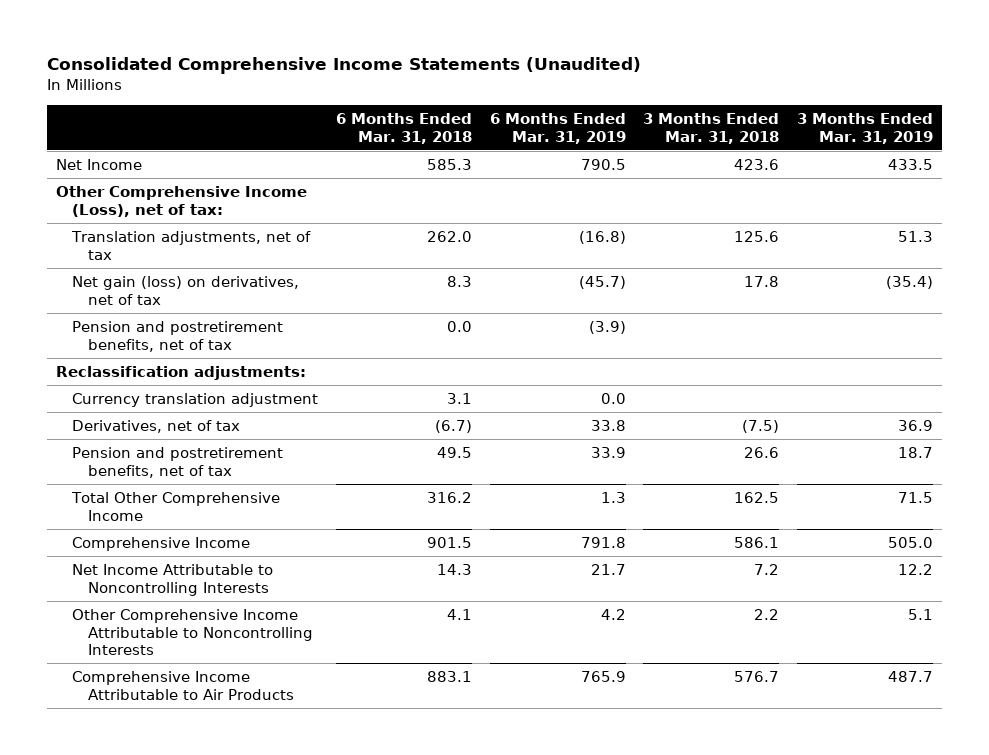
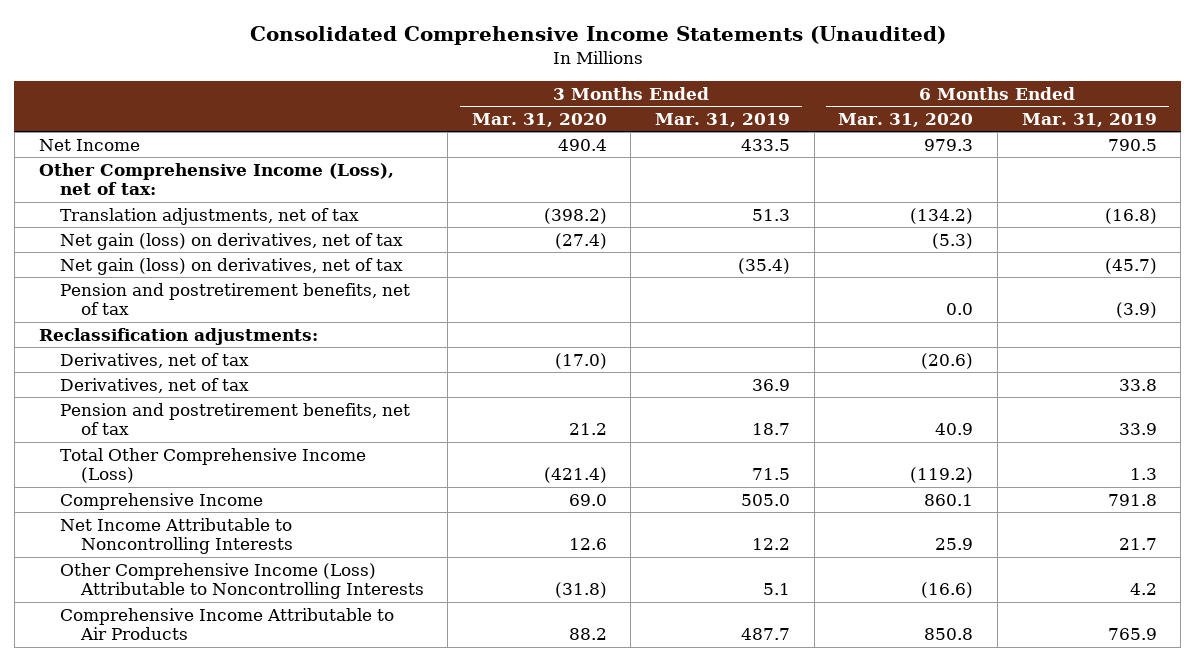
- | 6 Months Ended Mar. 31, 2018 | 6 Months Ended Mar. 31, 2019 | 3 Months Ended Mar. 31, 2018 | 3 Months Ended Mar. 31, 2019
+ | 3 Months Ended Mar. 31, 2020 | 3 Months Ended Mar. 31, 2019 | 6 Months Ended Mar. 31, 2020 | 6 Months Ended Mar. 31, 2019
+ Net gain (loss) on derivatives, net of tax | (27.4) | | (5.3) |
- Currency translation adjustment | 3.1 | 0.0 | |
+ Derivatives, net of tax | (17.0) | | (20.6) |
- Total Other Comprehensive Income | 316.2 | 1.3 | 162.5 | 71.5
+ Total Other Comprehensive Income (Loss) | (421.4) | 71.5 | (119.2) | 1.3
- Other Comprehensive Income Attributable to Noncontrolling Interests | 4.1 | 4.2 | 2.2 | 5.1
+ Other Comprehensive Income (Loss) Attributable to Noncontrolling Interests | (31.8) | 5.1 | (16.6) | 4.2

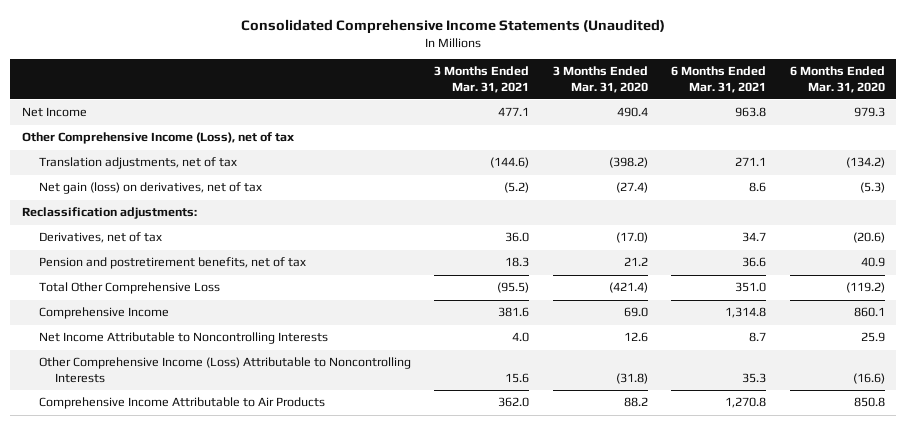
- | 3 Months Ended Mar. 31, 2020 | 3 Months Ended Mar. 31, 2019 | 6 Months Ended Mar. 31, 2020 | 6 Months Ended Mar. 31, 2019
+ | 3 Months Ended Mar. 31, 2021 | 3 Months Ended Mar. 31, 2020 | 6 Months Ended Mar. 31, 2021 | 6 Months Ended Mar. 31, 2020
- Other Comprehensive Income (Loss), net of tax:
+ Other Comprehensive Income (Loss), net of tax
- Net gain (loss) on derivatives, net of tax | | (35.4) | | (45.7)
- Pension and postretirement benefits, net of tax | | | 0.0 | (3.9)
- Derivatives, net of tax | | 36.9 | | 33.8
- Total Other Comprehensive Income (Loss) | (421.4) | 71.5 | (119.2) | 1.3
+ Total Other Comprehensive Loss | (95.5) | (421.4) | 351.0 | (119.2)

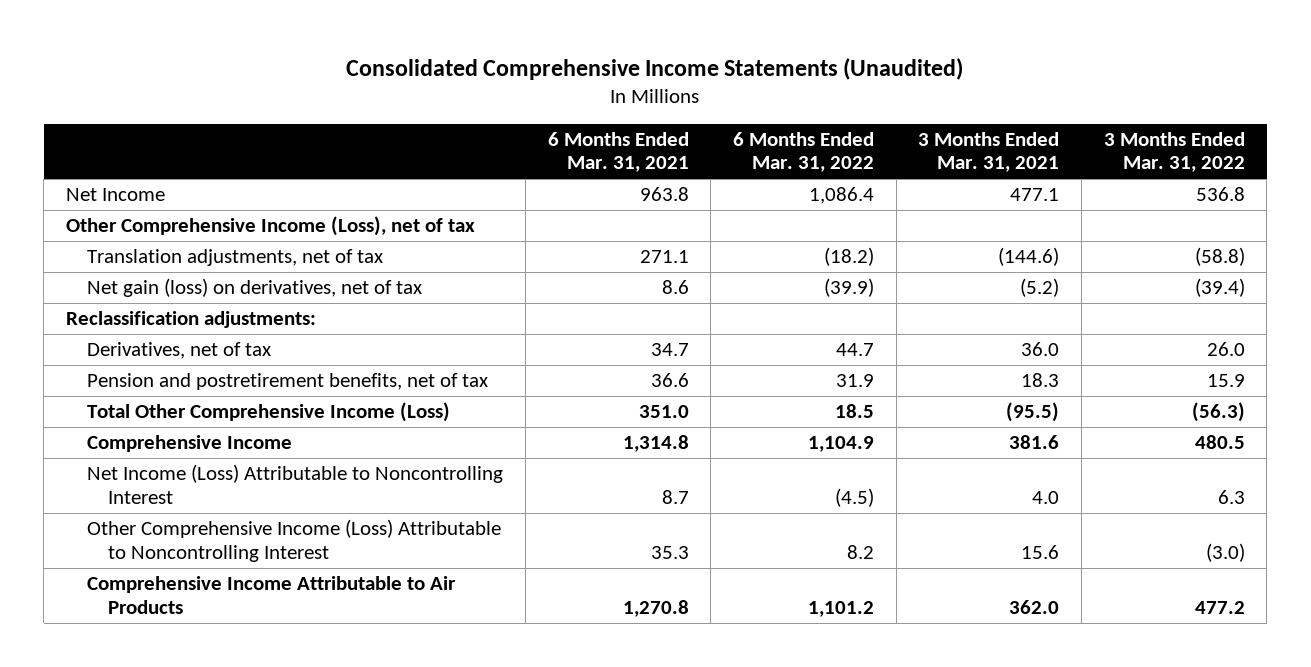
- | 3 Months Ended Mar. 31, 2021 | 3 Months Ended Mar. 31, 2020 | 6 Months Ended Mar. 31, 2021 | 6 Months Ended Mar. 31, 2020
+ | 6 Months Ended Mar. 31, 2021 | 6 Months Ended Mar. 31, 2022 | 3 Months Ended Mar. 31, 2021 | 3 Months Ended Mar. 31, 2022
- Total Other Comprehensive Loss | (95.5) | (421.4) | 351.0 | (119.2)
+ Total Other Comprehensive Income (Loss) | 351.0 | 18.5 | (95.5) | (56.3)
- Net Income Attributable to Noncontrolling Interests | 4.0 | 12.6 | 8.7 | 25.9
- Other Comprehensive Income (Loss) Attributable to Noncontrolling Interests | 15.6 | (31.8) | 35.3 | (16.6)
+ Net Income (Loss) Attributable to Noncontrolling Interest | 8.7 | (4.5) | 4.0 | 6.3
+ Other Comprehensive Income (Loss) Attributable to Noncontrolling Interest | 35.3 | 8.2 | 15.6 | (3.0)

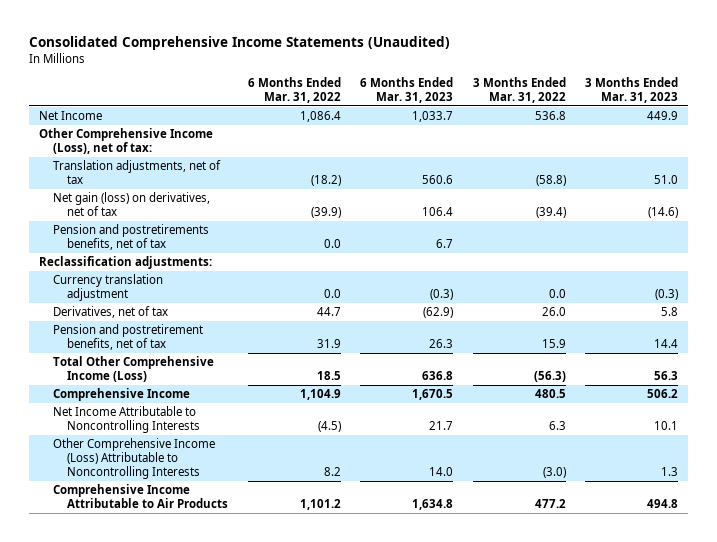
- | 6 Months Ended Mar. 31, 2021 | 6 Months Ended Mar. 31, 2022 | 3 Months Ended Mar. 31, 2021 | 3 Months Ended Mar. 31, 2022
+ | 6 Months Ended Mar. 31, 2022 | 6 Months Ended Mar. 31, 2023 | 3 Months Ended Mar. 31, 2022 | 3 Months Ended Mar. 31, 2023
- Other Comprehensive Income (Loss), net of tax
+ Other Comprehensive Income (Loss), net of tax:
+ Pension and postretirements benefits, net of tax | 0.0 | 6.7 | |
+ Currency translation adjustment | 0.0 | (0.3) | 0.0 | (0.3)
- Net Income (Loss) Attributable to Noncontrolling Interest | 8.7 | (4.5) | 4.0 | 6.3
- Other Comprehensive Income (Loss) Attributable to Noncontrolling Interest | 35.3 | 8.2 | 15.6 | (3.0)
+ Net Income Attributable to Noncontrolling Interests | (4.5) | 21.7 | 6.3 | 10.1
+ Other Comprehensive Income (Loss) Attributable to Noncontrolling Interests | 8.2 | 14.0 | (3.0) | 1.3

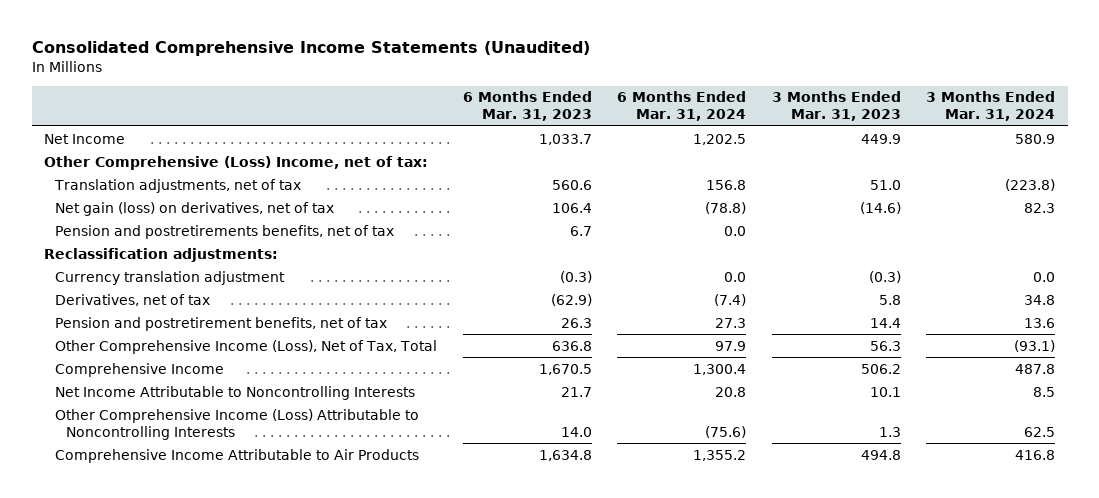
- | 6 Months Ended Mar. 31, 2022 | 6 Months Ended Mar. 31, 2023 | 3 Months Ended Mar. 31, 2022 | 3 Months Ended Mar. 31, 2023
+ | 6 Months Ended Mar. 31, 2023 | 6 Months Ended Mar. 31, 2024 | 3 Months Ended Mar. 31, 2023 | 3 Months Ended Mar. 31, 2024
- Other Comprehensive Income (Loss), net of tax:
+ Other Comprehensive (Loss) Income, net of tax:
- Total Other Comprehensive Income (Loss) | 18.5 | 636.8 | (56.3) | 56.3
+ Other Comprehensive Income (Loss), Net of Tax, Total | 636.8 | 97.9 | 56.3 | (93.1)

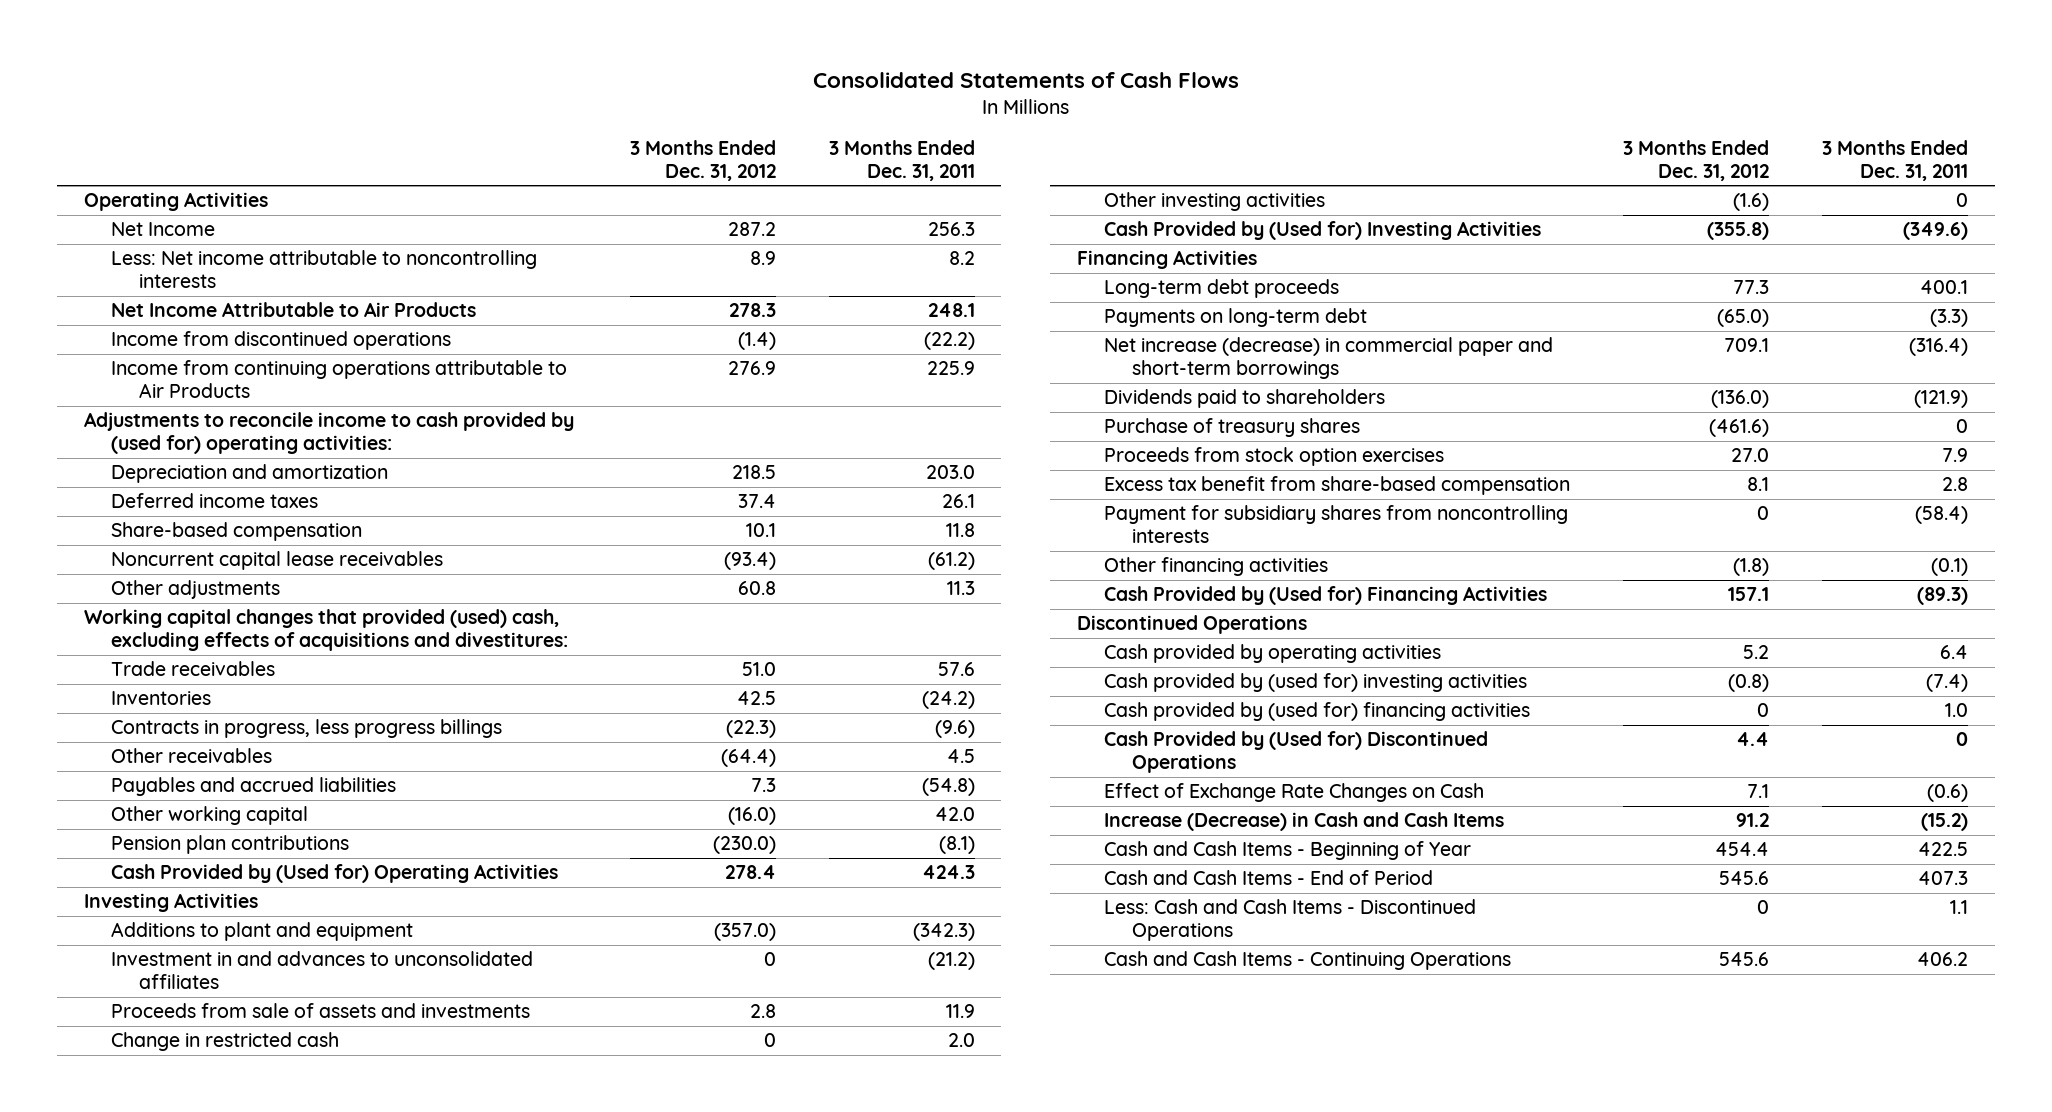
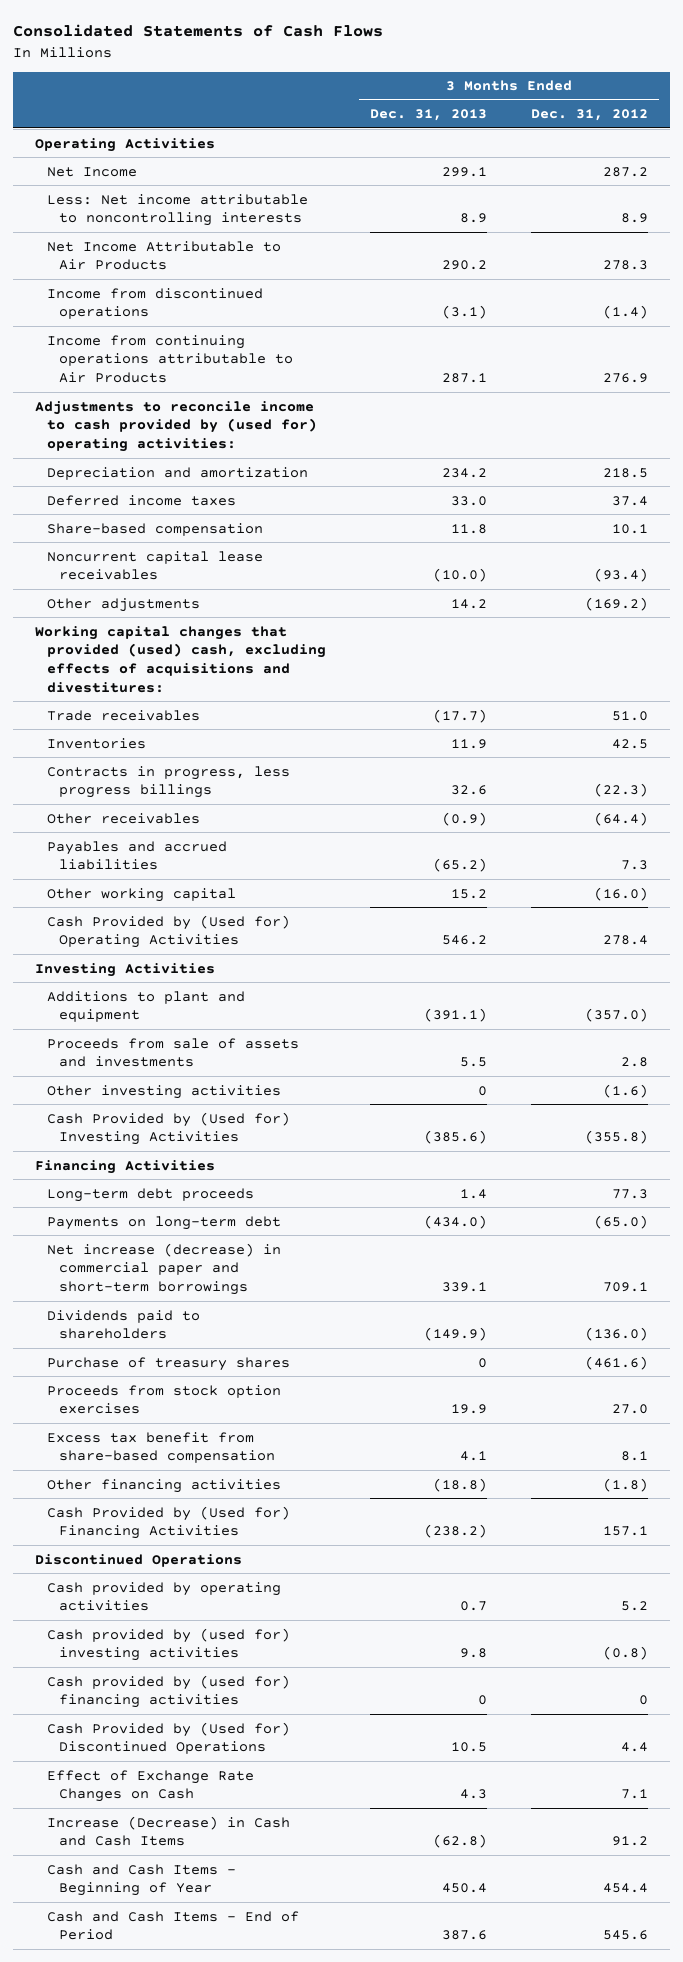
- | 3 Months Ended Dec. 31, 2012 | 3 Months Ended Dec. 31, 2011
+ | 3 Months Ended Dec. 31, 2013 | 3 Months Ended Dec. 31, 2012
- Other adjustments | 60.8 | 11.3
+ Other adjustments | 14.2 | (169.2)
- Pension plan contributions | (230.0) | (8.1)
- Investment in and advances to unconsolidated affiliates | 0 | (21.2)
- Change in restricted cash | 0 | 2.0
- Payment for subsidiary shares from noncontrolling interests | 0 | (58.4)
- Less: Cash and Cash Items - Discontinued Operations | 0 | 1.1
- Cash and Cash Items - Continuing Operations | 545.6 | 406.2

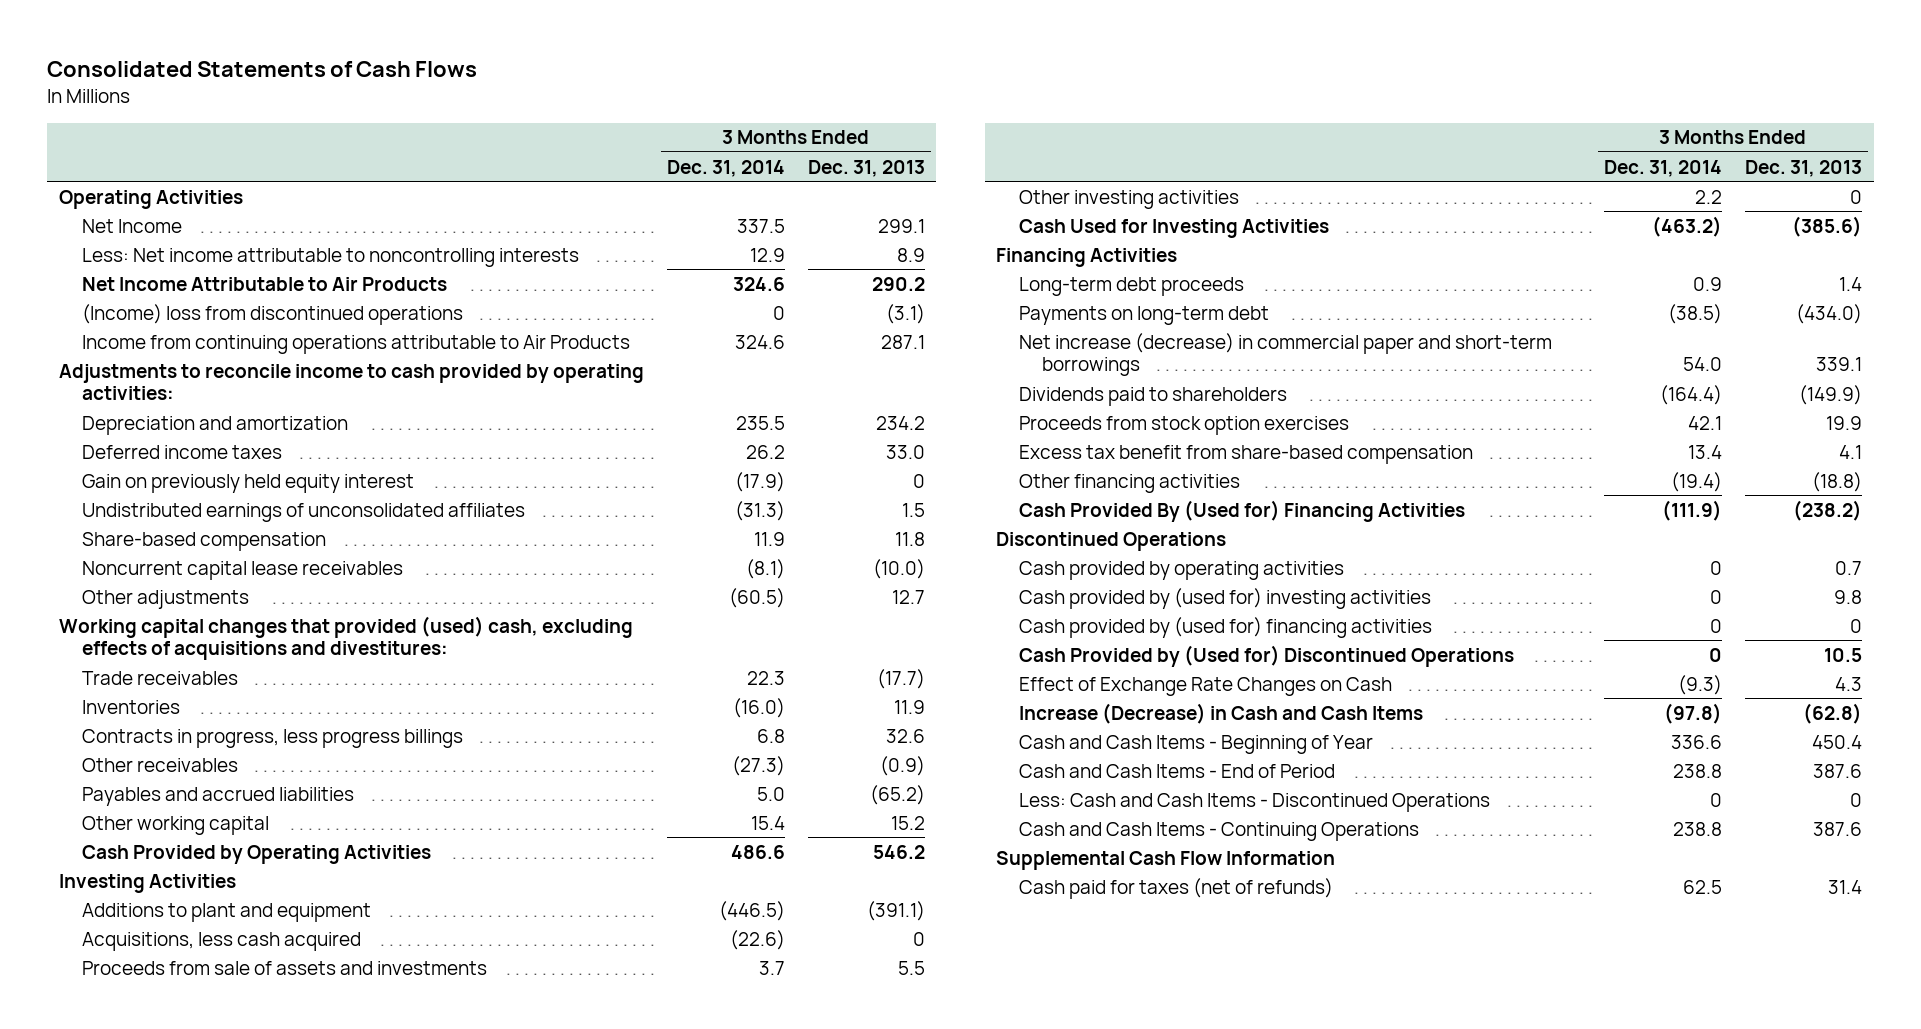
- | 3 Months Ended Dec. 31, 2013 | 3 Months Ended Dec. 31, 2012
+ | 3 Months Ended Dec. 31, 2014 | 3 Months Ended Dec. 31, 2013
- Income from discontinued operations | (3.1) | (1.4)
+ (Income) loss from discontinued operations | 0 | (3.1)
- Adjustments to reconcile income to cash provided by (used for) operating activities:
+ Adjustments to reconcile income to cash provided by operating activities:
+ Gain on previously held equity interest | (17.9) | 0
+ Undistributed earnings of unconsolidated affiliates | (31.3) | 1.5
- Other adjustments | 14.2 | (169.2)
+ Other adjustments | (60.5) | 12.7
- Cash Provided by (Used for) Operating Activities | 546.2 | 278.4
+ Cash Provided by Operating Activities | 486.6 | 546.2
+ Acquisitions, less cash acquired | (22.6) | 0
- Cash Provided by (Used for) Investing Activities | (385.6) | (355.8)
+ Cash Used for Investing Activities | (463.2) | (385.6)
- Purchase of treasury shares | 0 | (461.6)
- Cash Provided by (Used for) Financing Activities | (238.2) | 157.1
+ Cash Provided By (Used for) Financing Activities | (111.9) | (238.2)
+ Less: Cash and Cash Items - Discontinued Operations | 0 | 0
+ Cash and Cash Items - Continuing Operations | 238.8 | 387.6
+ Supplemental Cash Flow Information
+ Cash paid for taxes (net of refunds) | 62.5 | 31.4

